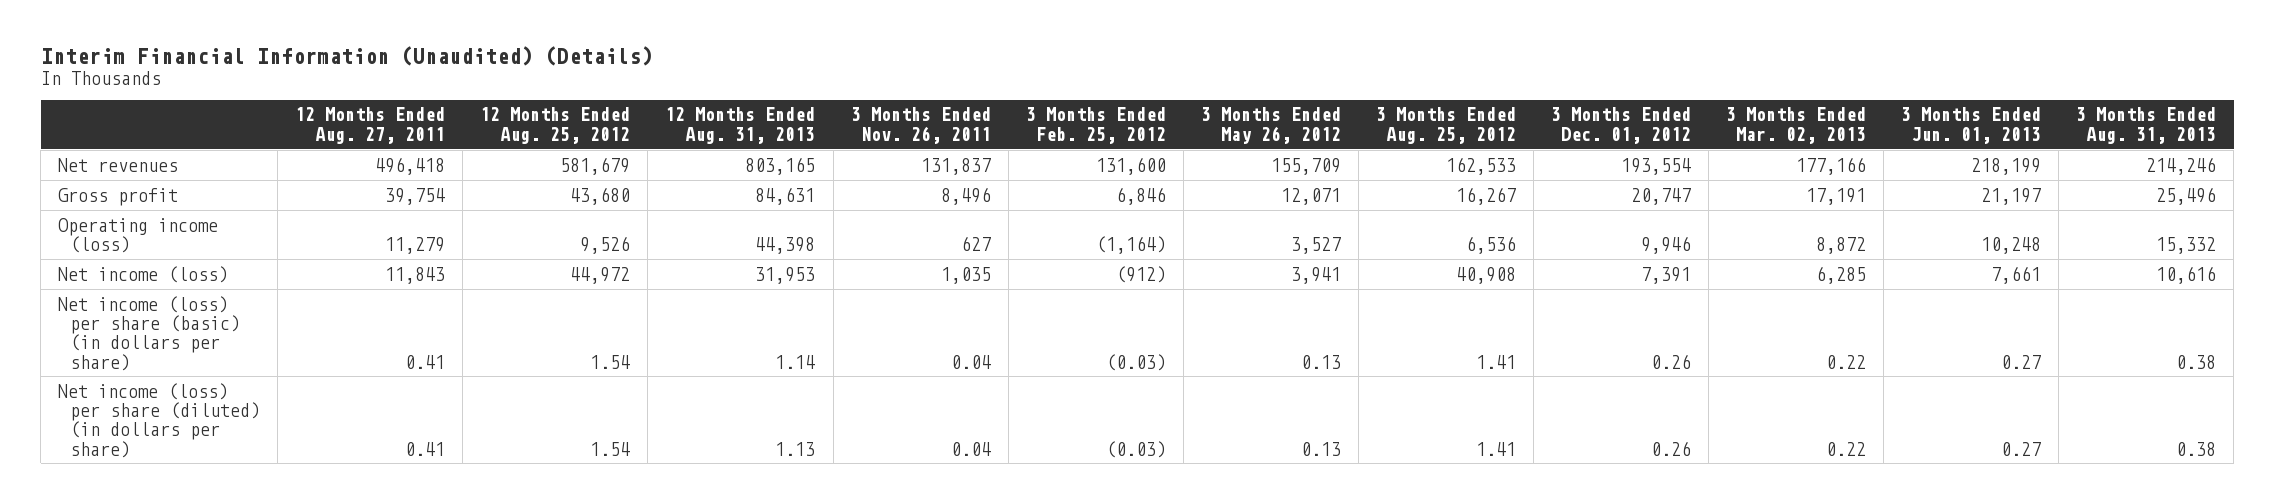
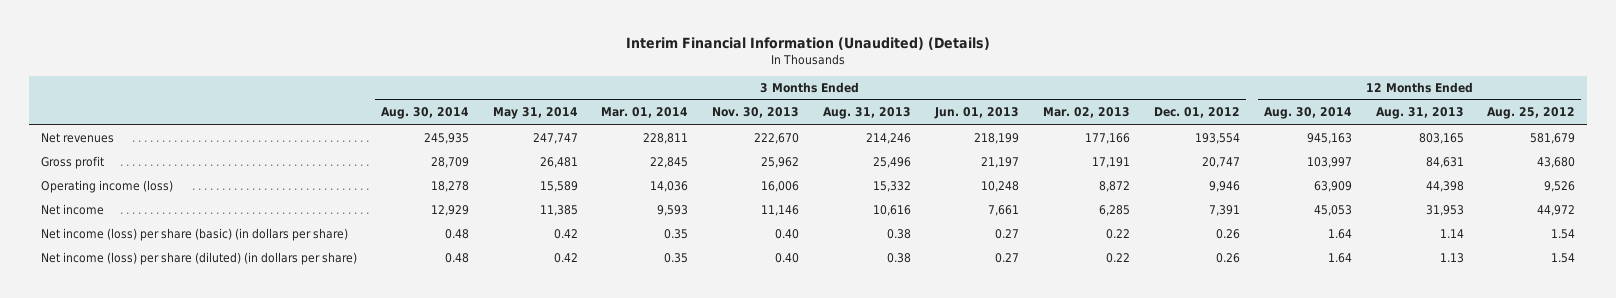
- | 12 Months Ended Aug. 27, 2011 | 12 Months Ended Aug. 25, 2012 | 12 Months Ended Aug. 31, 2013 | 3 Months Ended Nov. 26, 2011 | 3 Months Ended Feb. 25, 2012 | 3 Months Ended May 26, 2012 | 3 Months Ended Aug. 25, 2012 | 3 Months Ended Dec. 01, 2012 | 3 Months Ended Mar. 02, 2013 | 3 Months Ended Jun. 01, 2013 | 3 Months Ended Aug. 31, 2013
+ | 3 Months Ended Aug. 30, 2014 | 3 Months Ended May 31, 2014 | 3 Months Ended Mar. 01, 2014 | 3 Months Ended Nov. 30, 2013 | 3 Months Ended Aug. 31, 2013 | 3 Months Ended Jun. 01, 2013 | 3 Months Ended Mar. 02, 2013 | 3 Months Ended Dec. 01, 2012 | 12 Months Ended Aug. 30, 2014 | 12 Months Ended Aug. 31, 2013 | 12 Months Ended Aug. 25, 2012
- Net income (loss) | 11,843 | 44,972 | 31,953 | 1,035 | (912) | 3,941 | 40,908 | 7,391 | 6,285 | 7,661 | 10,616
+ Net income | 12,929 | 11,385 | 9,593 | 11,146 | 10,616 | 7,661 | 6,285 | 7,391 | 45,053 | 31,953 | 44,972

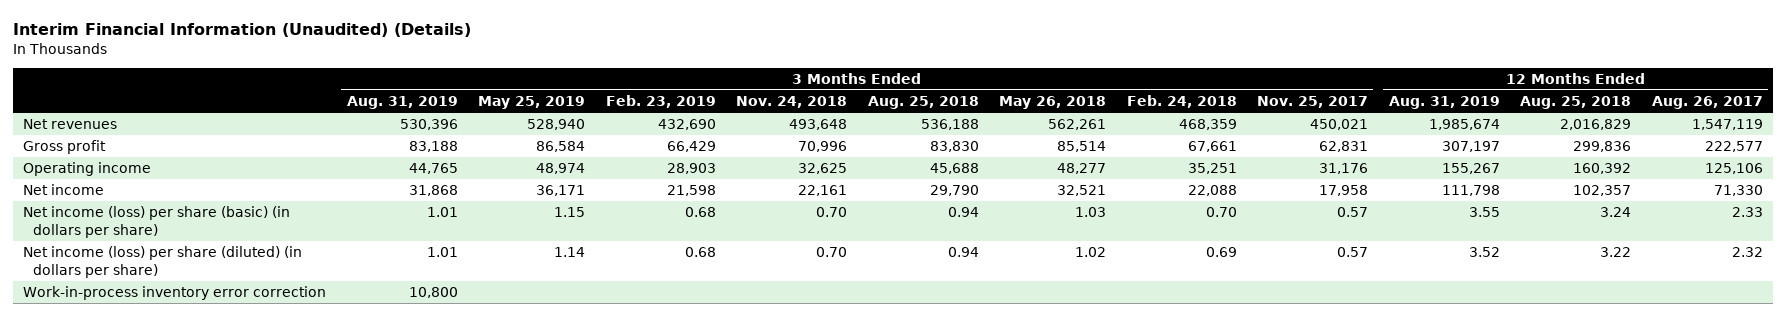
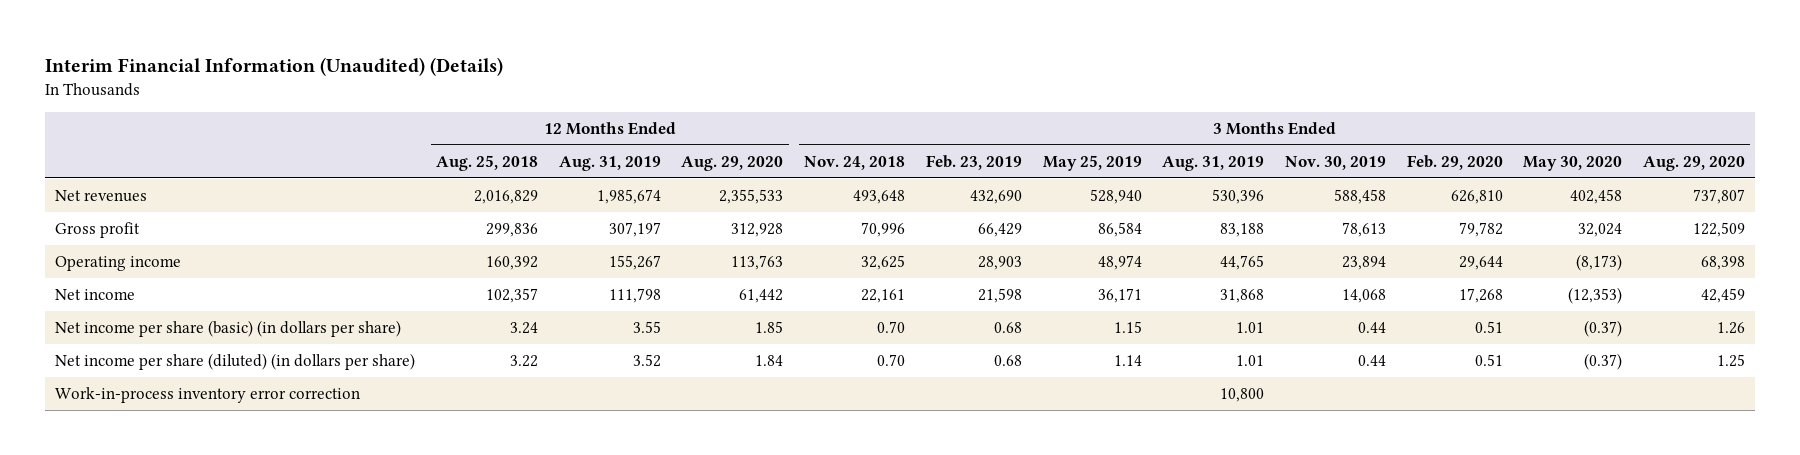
- | 3 Months Ended Aug. 31, 2019 | 3 Months Ended May 25, 2019 | 3 Months Ended Feb. 23, 2019 | 3 Months Ended Nov. 24, 2018 | 3 Months Ended Aug. 25, 2018 | 3 Months Ended May 26, 2018 | 3 Months Ended Feb. 24, 2018 | 3 Months Ended Nov. 25, 2017 | 12 Months Ended Aug. 31, 2019 | 12 Months Ended Aug. 25, 2018 | 12 Months Ended Aug. 26, 2017
+ | 12 Months Ended Aug. 25, 2018 | 12 Months Ended Aug. 31, 2019 | 12 Months Ended Aug. 29, 2020 | 3 Months Ended Nov. 24, 2018 | 3 Months Ended Feb. 23, 2019 | 3 Months Ended May 25, 2019 | 3 Months Ended Aug. 31, 2019 | 3 Months Ended Nov. 30, 2019 | 3 Months Ended Feb. 29, 2020 | 3 Months Ended May 30, 2020 | 3 Months Ended Aug. 29, 2020
- Net income (loss) per share (basic) (in dollars per share) | 1.01 | 1.15 | 0.68 | 0.70 | 0.94 | 1.03 | 0.70 | 0.57 | 3.55 | 3.24 | 2.33
- Net income (loss) per share (diluted) (in dollars per share) | 1.01 | 1.14 | 0.68 | 0.70 | 0.94 | 1.02 | 0.69 | 0.57 | 3.52 | 3.22 | 2.32
+ Net income per share (basic) (in dollars per share) | 3.24 | 3.55 | 1.85 | 0.70 | 0.68 | 1.15 | 1.01 | 0.44 | 0.51 | (0.37) | 1.26
+ Net income per share (diluted) (in dollars per share) | 3.22 | 3.52 | 1.84 | 0.70 | 0.68 | 1.14 | 1.01 | 0.44 | 0.51 | (0.37) | 1.25

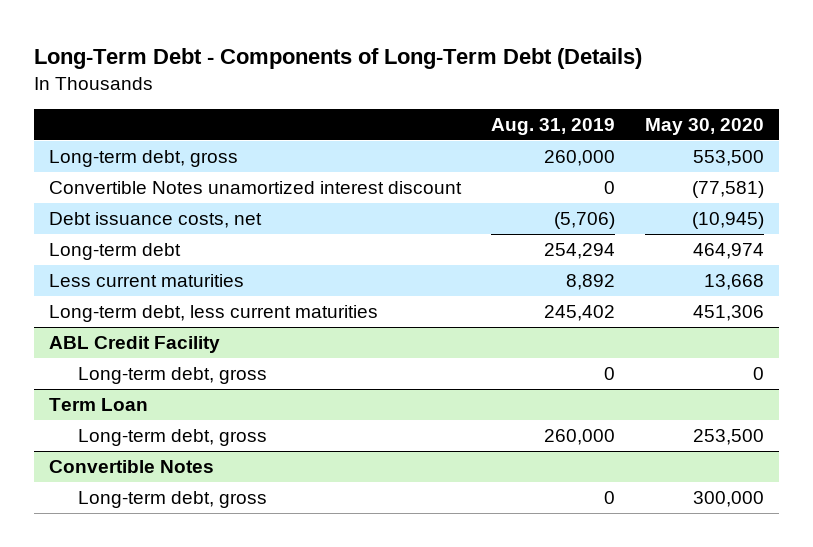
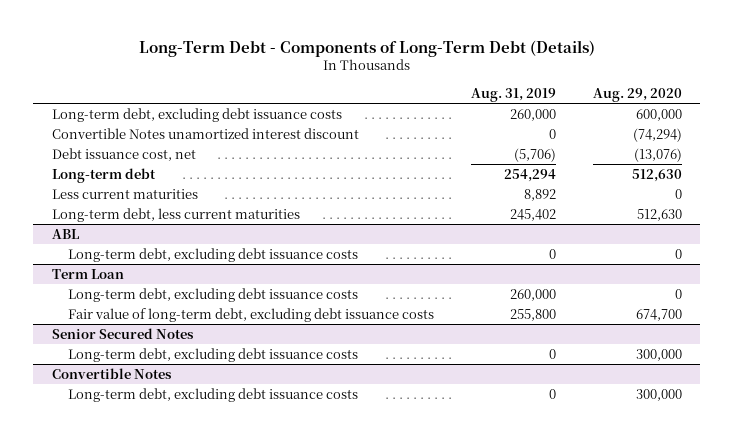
- | Aug. 31, 2019 | May 30, 2020
+ | Aug. 31, 2019 | Aug. 29, 2020
- Long-term debt, gross | 260,000 | 553,500
+ Long-term debt, excluding debt issuance costs | 260,000 | 600,000
- Debt issuance costs, net | (5,706) | (10,945)
+ Debt issuance cost, net | (5,706) | (13,076)
- ABL Credit Facility
- Long-term debt, gross | 0 | 0
+ ABL
+ Long-term debt, excluding debt issuance costs | 0 | 0
@ Term Loan
- Long-term debt, gross | 260,000 | 253,500
+ Long-term debt, excluding debt issuance costs | 260,000 | 0
+ Fair value of long-term debt, excluding debt issuance costs | 255,800 | 674,700
+ Senior Secured Notes
+ Long-term debt, excluding debt issuance costs | 0 | 300,000
@ Convertible Notes
- Long-term debt, gross | 0 | 300,000
+ Long-term debt, excluding debt issuance costs | 0 | 300,000

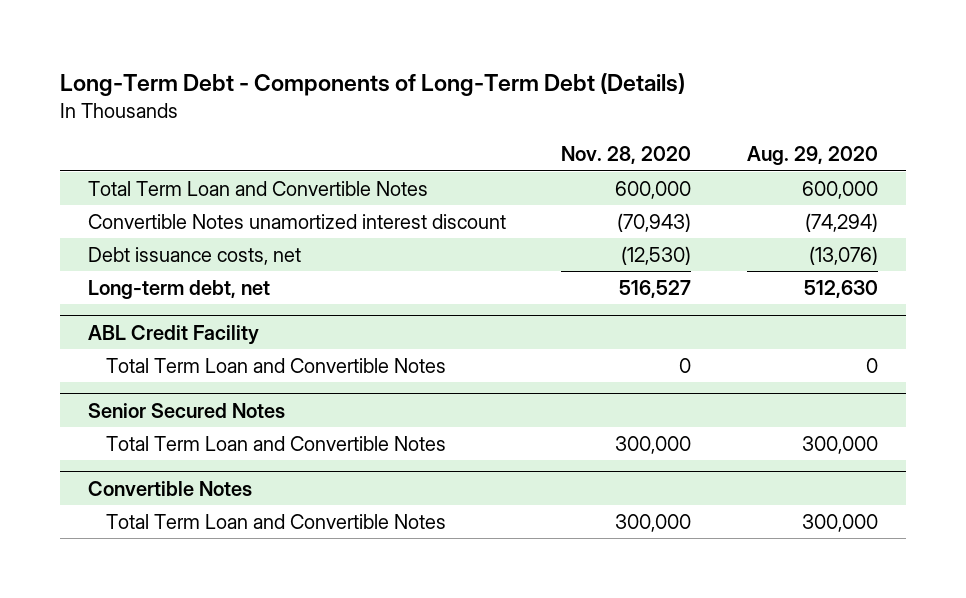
- | Aug. 31, 2019 | Aug. 29, 2020
+ | Nov. 28, 2020 | Aug. 29, 2020
- Long-term debt, excluding debt issuance costs | 260,000 | 600,000
+ Total Term Loan and Convertible Notes | 600,000 | 600,000
- Debt issuance cost, net | (5,706) | (13,076)
- Long-term debt | 254,294 | 512,630
- Less current maturities | 8,892 | 0
- Long-term debt, less current maturities | 245,402 | 512,630
- ABL
- Long-term debt, excluding debt issuance costs | 0 | 0
- Term Loan
- Long-term debt, excluding debt issuance costs | 260,000 | 0
- Fair value of long-term debt, excluding debt issuance costs | 255,800 | 674,700
+ Debt issuance costs, net | (12,530) | (13,076)
+ Long-term debt, net | 516,527 | 512,630
+ ABL Credit Facility
+ Total Term Loan and Convertible Notes | 0 | 0
@ Senior Secured Notes
- Long-term debt, excluding debt issuance costs | 0 | 300,000
+ Total Term Loan and Convertible Notes | 300,000 | 300,000
@ Convertible Notes
- Long-term debt, excluding debt issuance costs | 0 | 300,000
+ Total Term Loan and Convertible Notes | 300,000 | 300,000

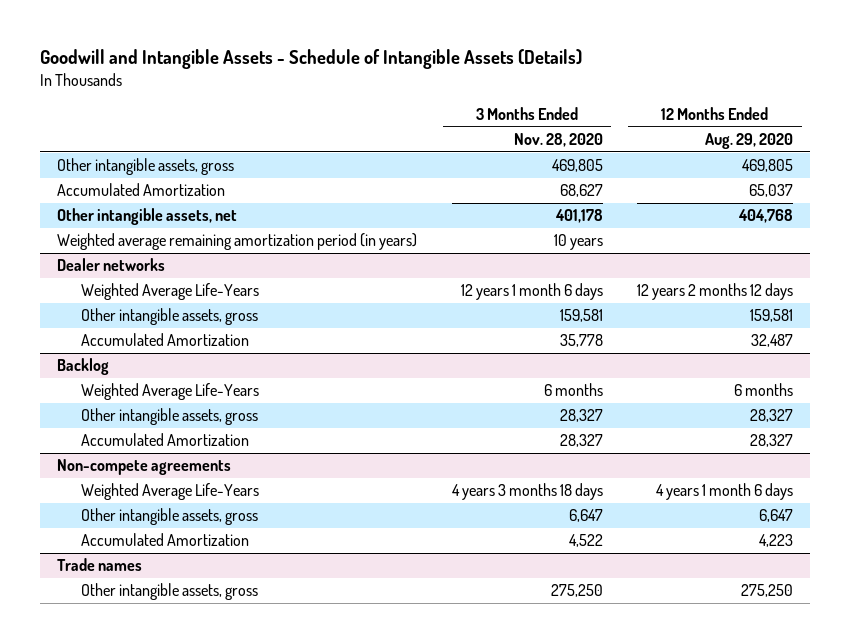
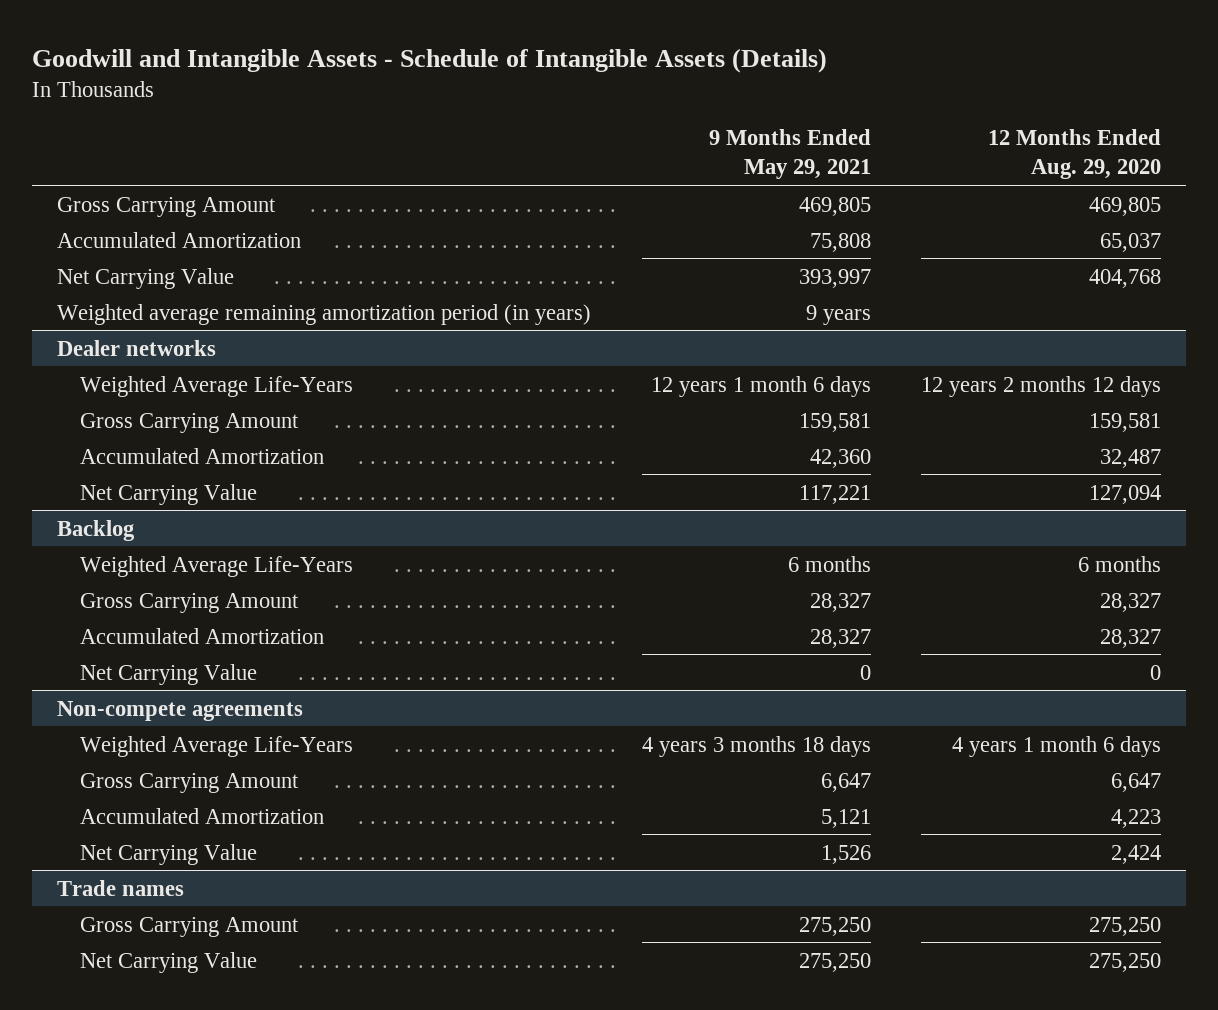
- | 3 Months Ended Nov. 28, 2020 | 12 Months Ended Aug. 29, 2020
+ | 9 Months Ended May 29, 2021 | 12 Months Ended Aug. 29, 2020
- Other intangible assets, gross | 469,805 | 469,805
+ Gross Carrying Amount | 469,805 | 469,805
- Other intangible assets, net | 401,178 | 404,768
+ Net Carrying Value | 393,997 | 404,768
@ Dealer networks
- Other intangible assets, gross | 159,581 | 159,581
+ Gross Carrying Amount | 159,581 | 159,581
+ Net Carrying Value | 117,221 | 127,094
@ Backlog
- Other intangible assets, gross | 28,327 | 28,327
+ Gross Carrying Amount | 28,327 | 28,327
+ Net Carrying Value | 0 | 0
@ Non-compete agreements
- Other intangible assets, gross | 6,647 | 6,647
+ Gross Carrying Amount | 6,647 | 6,647
+ Net Carrying Value | 1,526 | 2,424
@ Trade names
- Other intangible assets, gross | 275,250 | 275,250
+ Gross Carrying Amount | 275,250 | 275,250
+ Net Carrying Value | 275,250 | 275,250

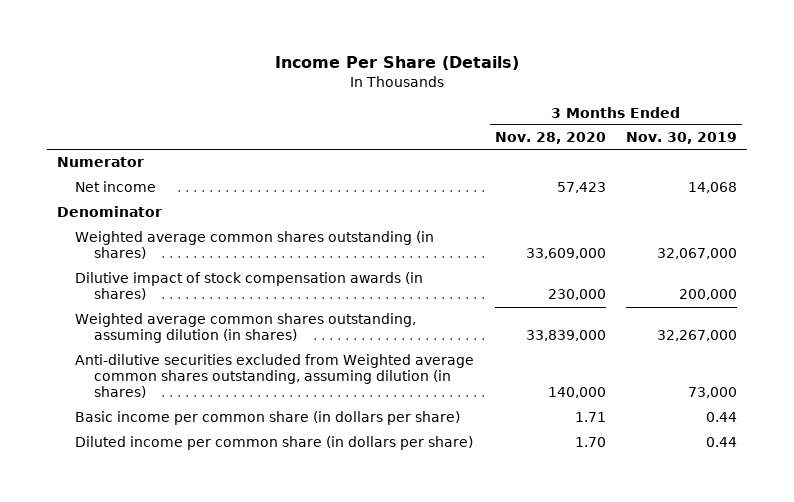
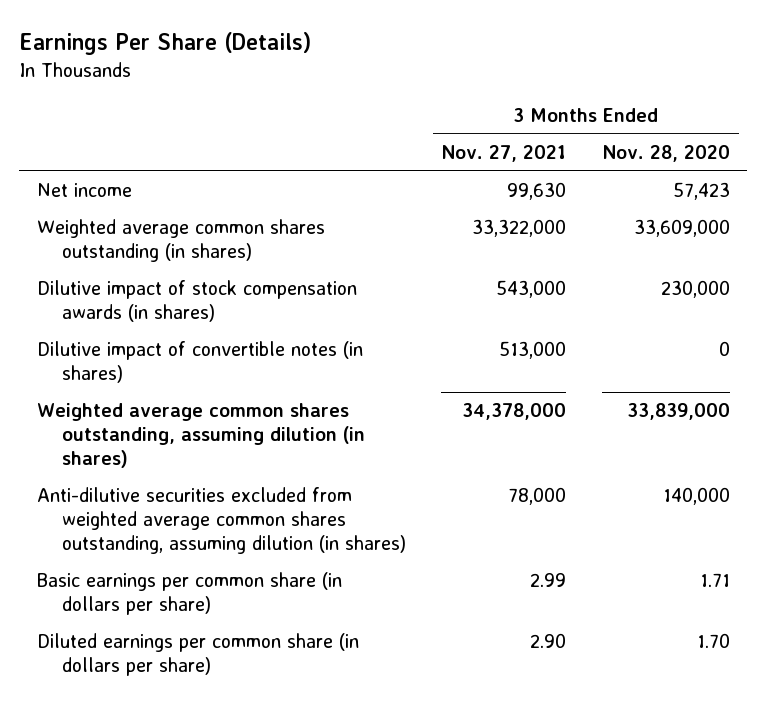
- Income Per Share (Details)
+ Earnings Per Share (Details)
- | 3 Months Ended Nov. 28, 2020 | 3 Months Ended Nov. 30, 2019
+ | 3 Months Ended Nov. 27, 2021 | 3 Months Ended Nov. 28, 2020
- Numerator
- Denominator
+ Dilutive impact of convertible notes (in shares) | 513,000 | 0
- Anti-dilutive securities excluded from Weighted average common shares outstanding, assuming dilution (in shares) | 140,000 | 73,000
- Basic income per common share (in dollars per share) | 1.71 | 0.44
- Diluted income per common share (in dollars per share) | 1.70 | 0.44
+ Anti-dilutive securities excluded from weighted average common shares outstanding, assuming dilution (in shares) | 78,000 | 140,000
+ Basic earnings per common share (in dollars per share) | 2.99 | 1.71
+ Diluted earnings per common share (in dollars per share) | 2.90 | 1.70

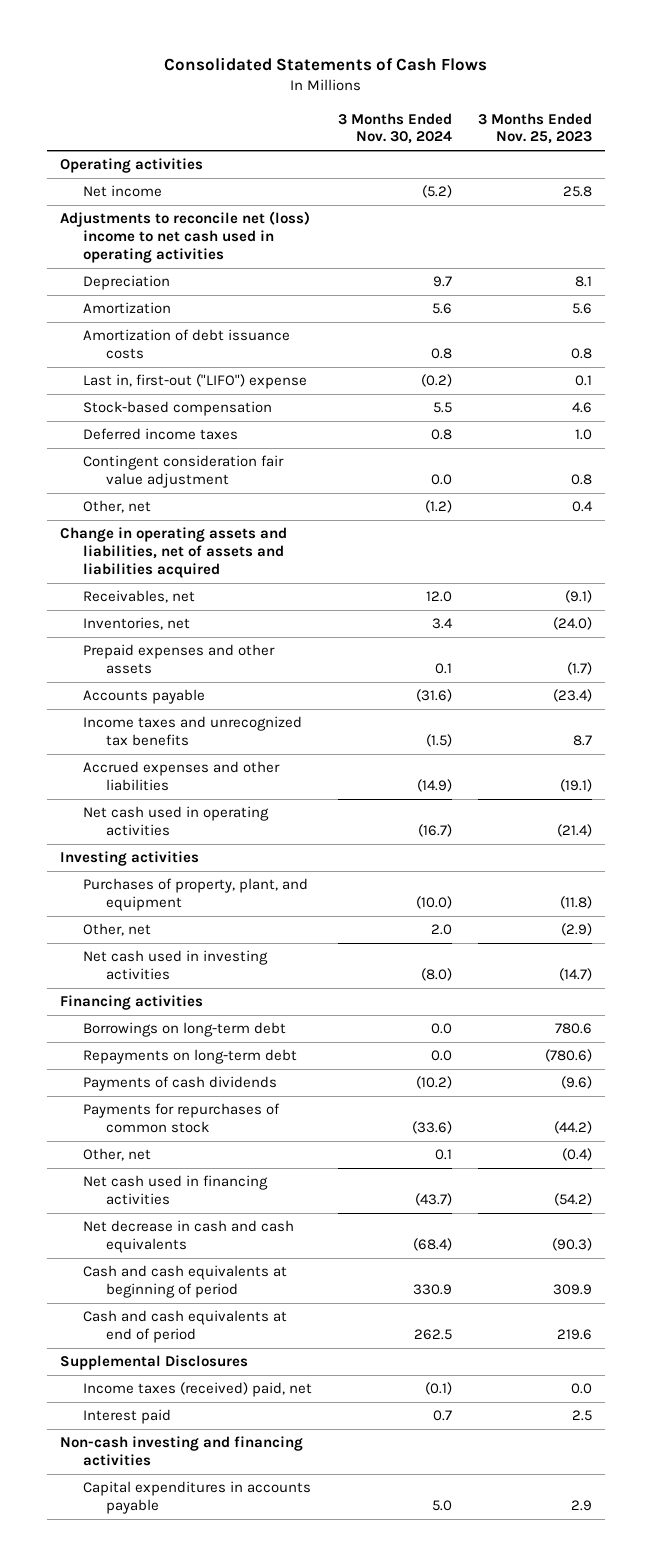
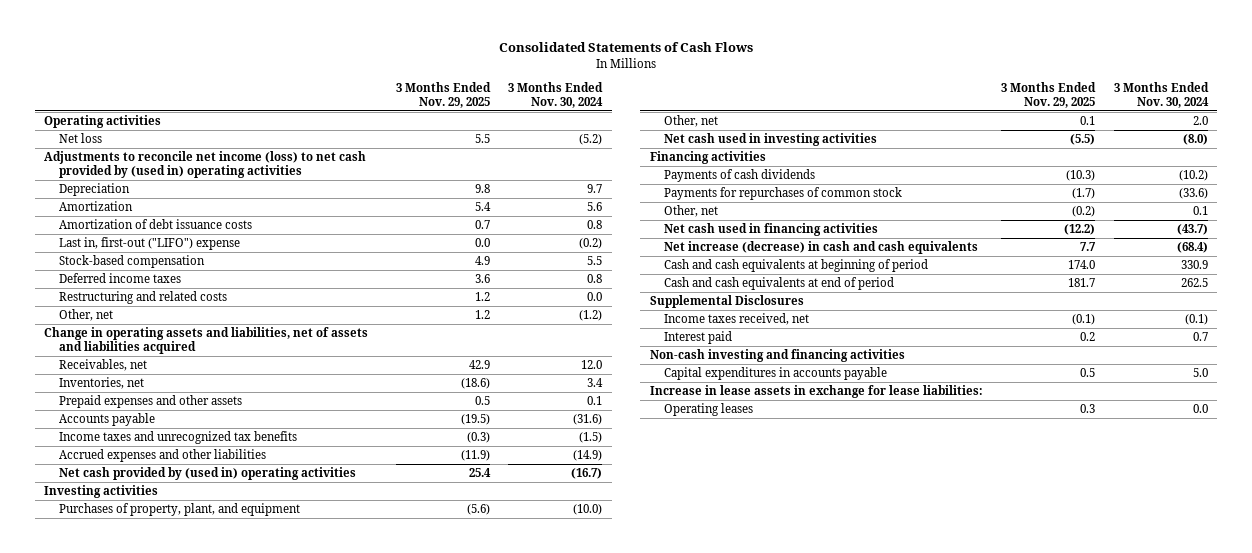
- | 3 Months Ended Nov. 30, 2024 | 3 Months Ended Nov. 25, 2023
+ | 3 Months Ended Nov. 29, 2025 | 3 Months Ended Nov. 30, 2024
- Net income | (5.2) | 25.8
- Adjustments to reconcile net (loss) income to net cash used in operating activities
+ Net loss | 5.5 | (5.2)
+ Adjustments to reconcile net income (loss) to net cash provided by (used in) operating activities
- Contingent consideration fair value adjustment | 0.0 | 0.8
+ Restructuring and related costs | 1.2 | 0.0
- Net cash used in operating activities | (16.7) | (21.4)
+ Net cash provided by (used in) operating activities | 25.4 | (16.7)
- Borrowings on long-term debt | 0.0 | 780.6
- Repayments on long-term debt | 0.0 | (780.6)
- Net decrease in cash and cash equivalents | (68.4) | (90.3)
+ Net increase (decrease) in cash and cash equivalents | 7.7 | (68.4)
- Income taxes (received) paid, net | (0.1) | 0.0
+ Income taxes received, net | (0.1) | (0.1)
+ Increase in lease assets in exchange for lease liabilities:
+ Operating leases | 0.3 | 0.0

